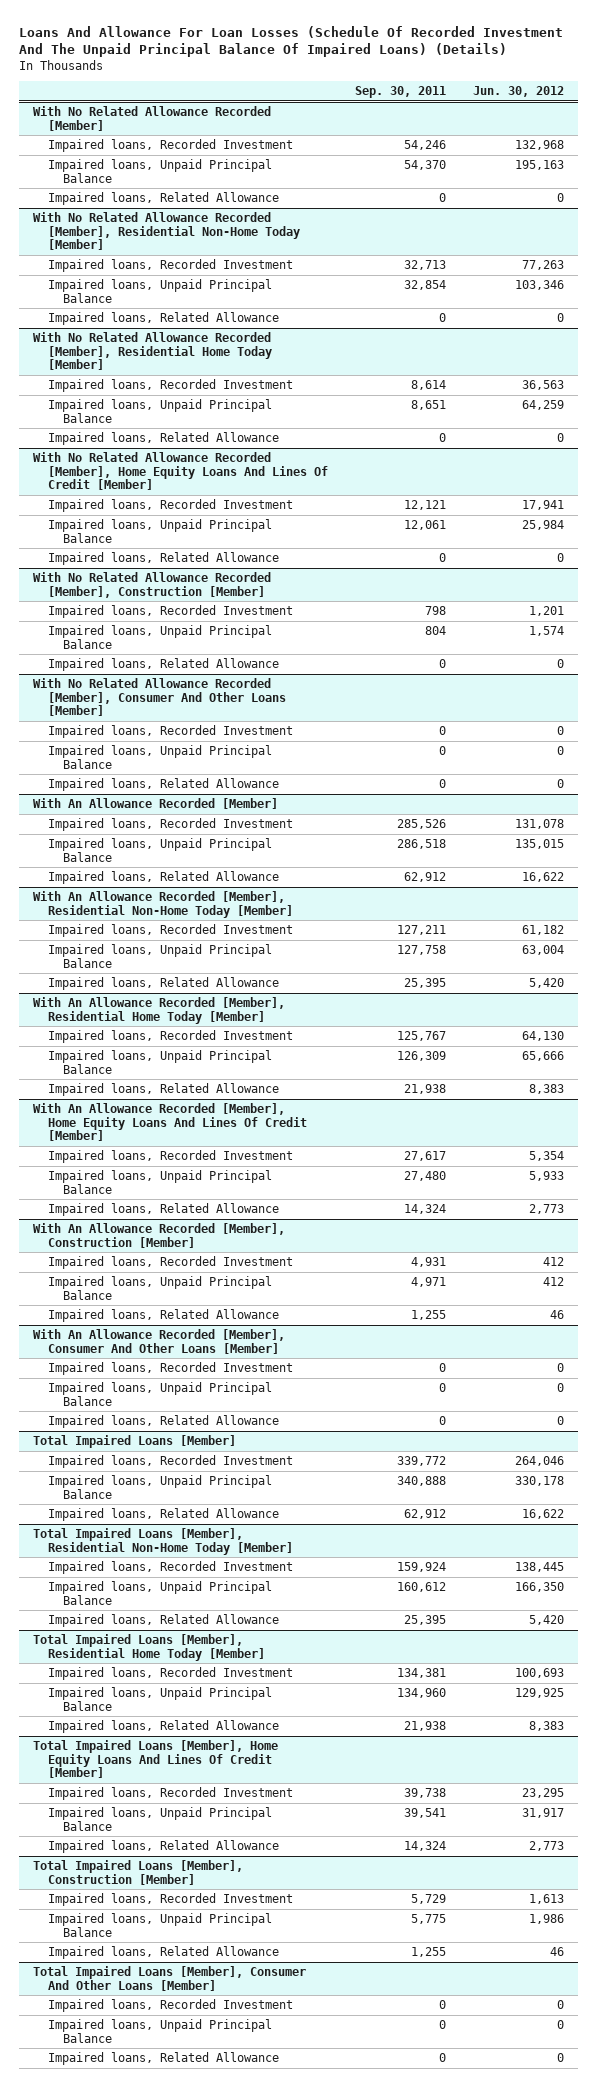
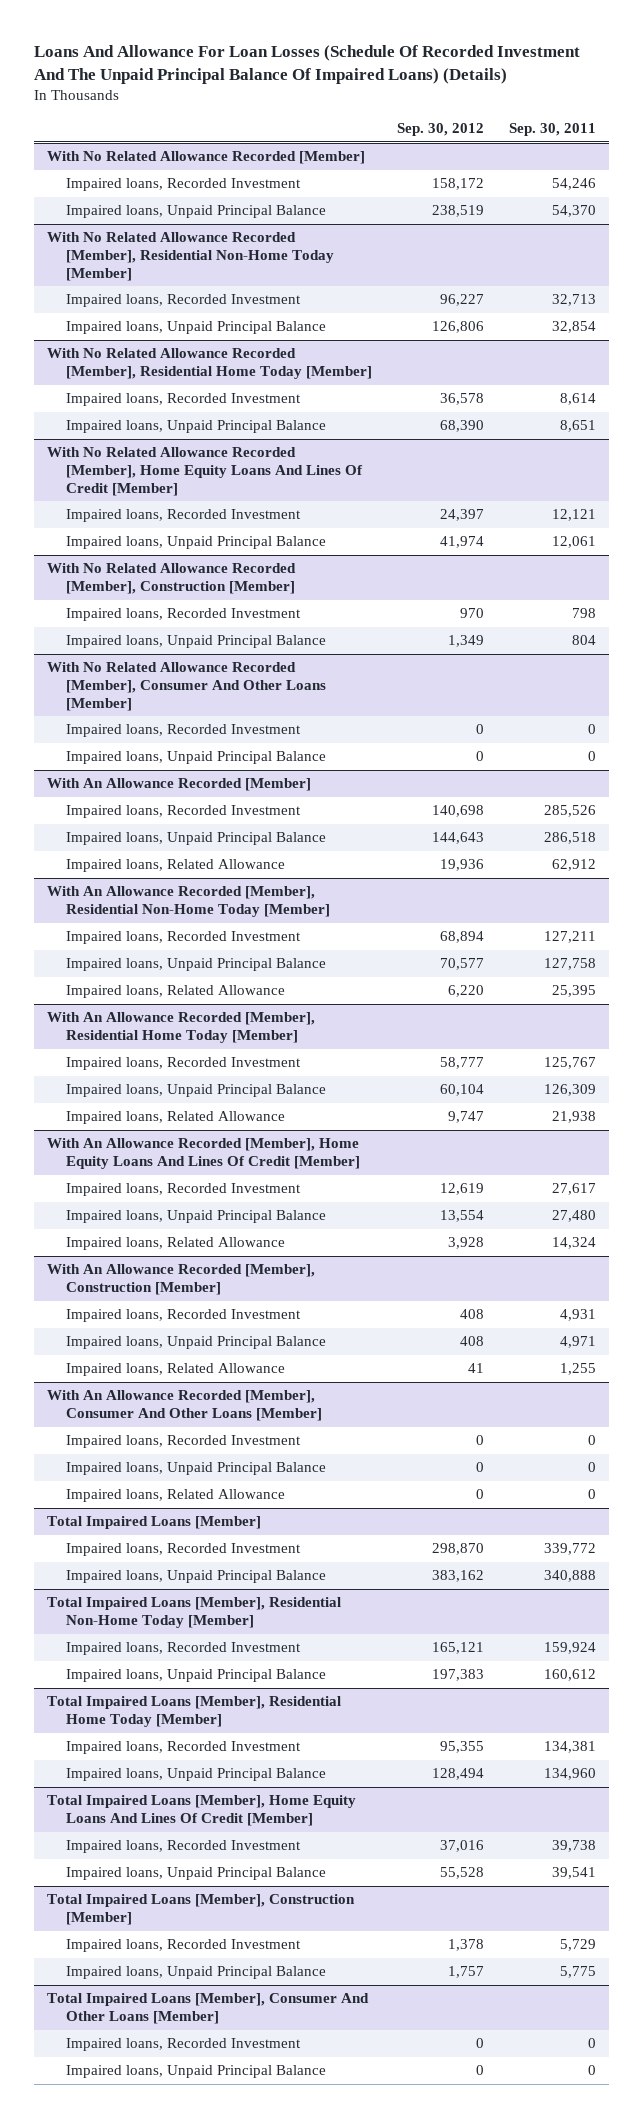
- | Sep. 30, 2011 | Jun. 30, 2012
+ | Sep. 30, 2012 | Sep. 30, 2011
@ With No Related Allowance Recorded [Member]
- Impaired loans, Related Allowance | 0 | 0
@ With No Related Allowance Recorded [Member], Residential Non-Home Today [Member]
- Impaired loans, Related Allowance | 0 | 0
@ With No Related Allowance Recorded [Member], Residential Home Today [Member]
- Impaired loans, Related Allowance | 0 | 0
@ With No Related Allowance Recorded [Member], Home Equity Loans And Lines Of Credit [Member]
- Impaired loans, Related Allowance | 0 | 0
@ With No Related Allowance Recorded [Member], Construction [Member]
- Impaired loans, Related Allowance | 0 | 0
@ With No Related Allowance Recorded [Member], Consumer And Other Loans [Member]
- Impaired loans, Related Allowance | 0 | 0
@ Total Impaired Loans [Member]
- Impaired loans, Related Allowance | 62,912 | 16,622
@ Total Impaired Loans [Member], Residential Non-Home Today [Member]
- Impaired loans, Related Allowance | 25,395 | 5,420
@ Total Impaired Loans [Member], Residential Home Today [Member]
- Impaired loans, Related Allowance | 21,938 | 8,383
@ Total Impaired Loans [Member], Home Equity Loans And Lines Of Credit [Member]
- Impaired loans, Related Allowance | 14,324 | 2,773
@ Total Impaired Loans [Member], Construction [Member]
- Impaired loans, Related Allowance | 1,255 | 46
@ Total Impaired Loans [Member], Consumer And Other Loans [Member]
- Impaired loans, Related Allowance | 0 | 0

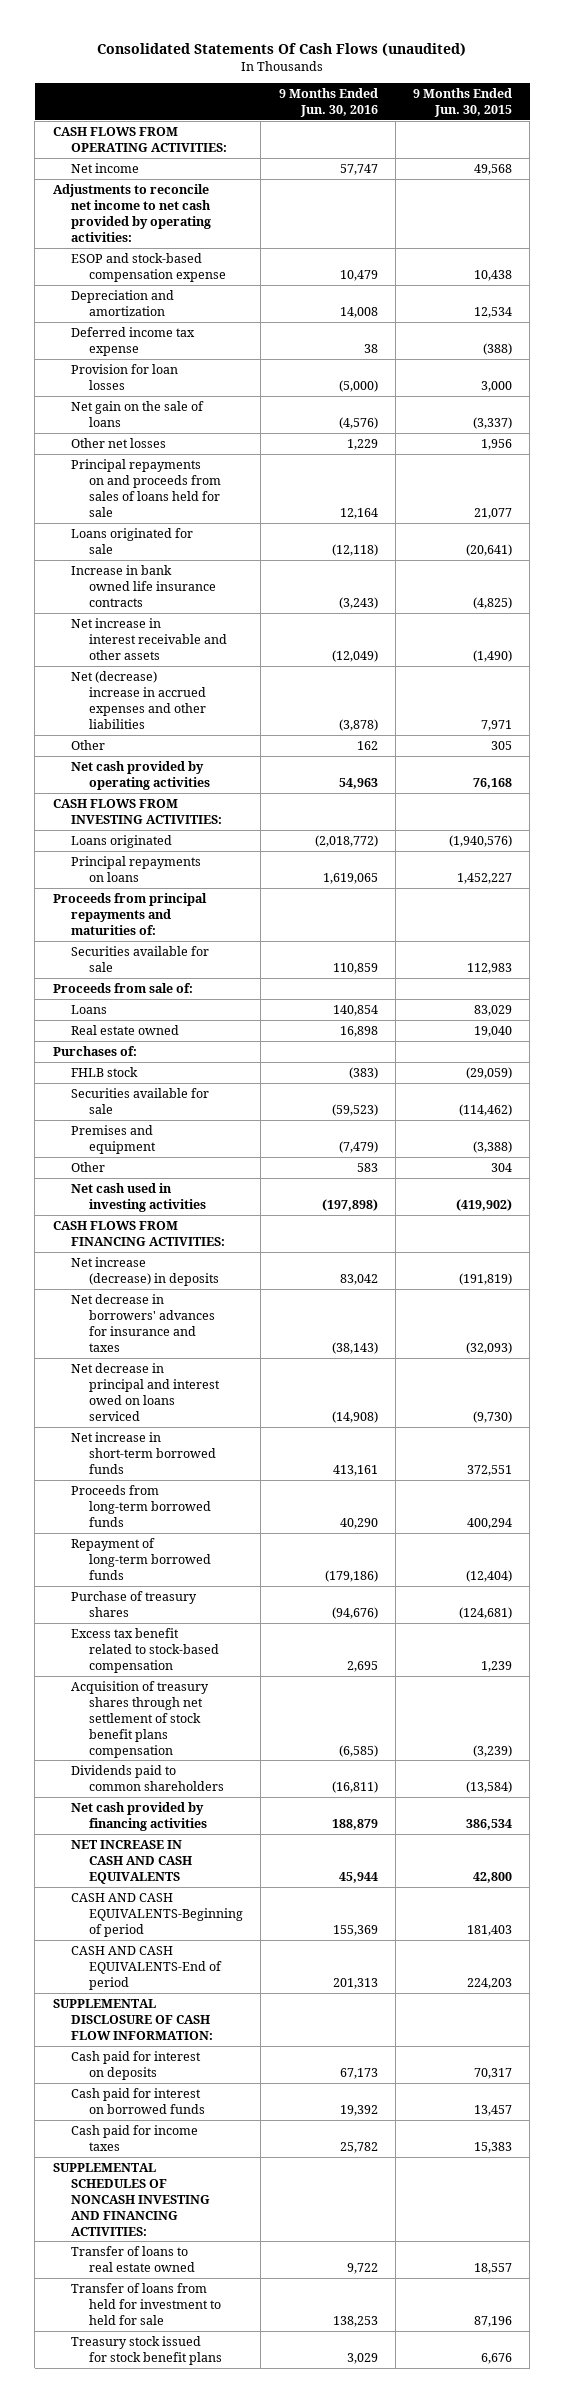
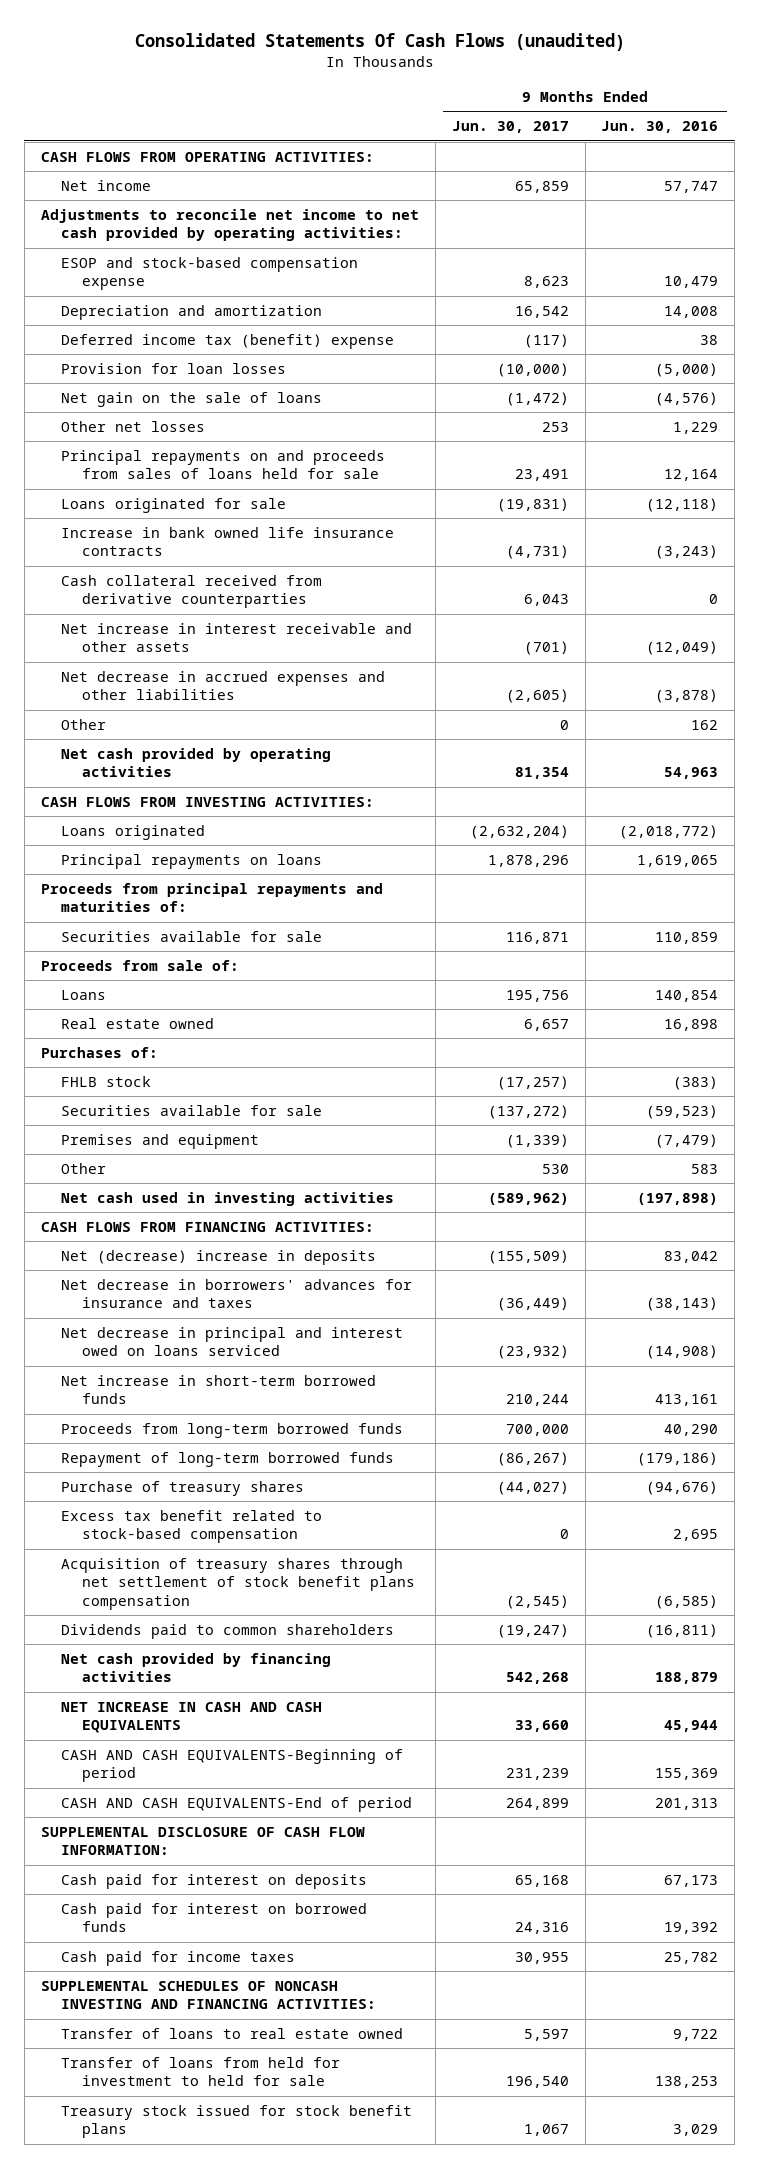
- | 9 Months Ended Jun. 30, 2016 | 9 Months Ended Jun. 30, 2015
+ | 9 Months Ended Jun. 30, 2017 | 9 Months Ended Jun. 30, 2016
- Deferred income tax expense | 38 | (388)
+ Deferred income tax (benefit) expense | (117) | 38
+ Cash collateral received from derivative counterparties | 6,043 | 0
- Net (decrease) increase in accrued expenses and other liabilities | (3,878) | 7,971
+ Net decrease in accrued expenses and other liabilities | (2,605) | (3,878)
- Net increase (decrease) in deposits | 83,042 | (191,819)
+ Net (decrease) increase in deposits | (155,509) | 83,042

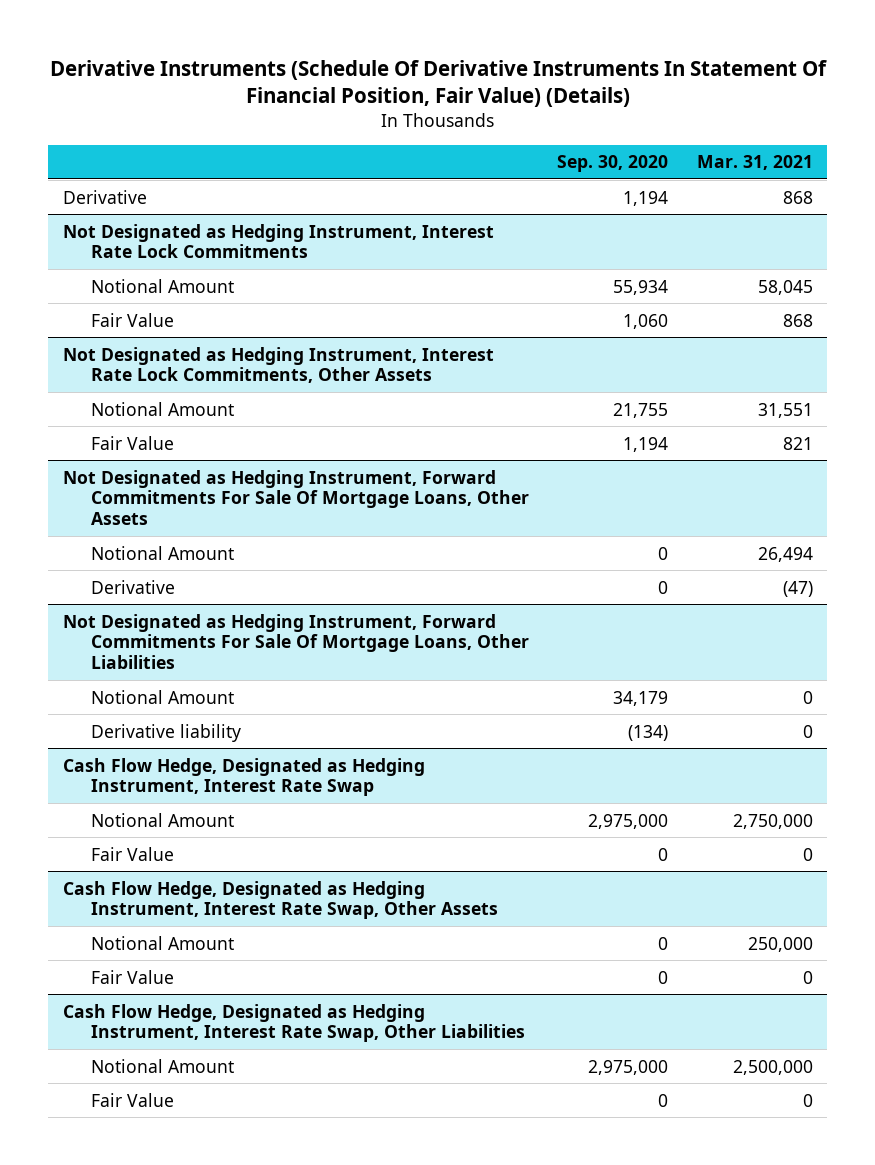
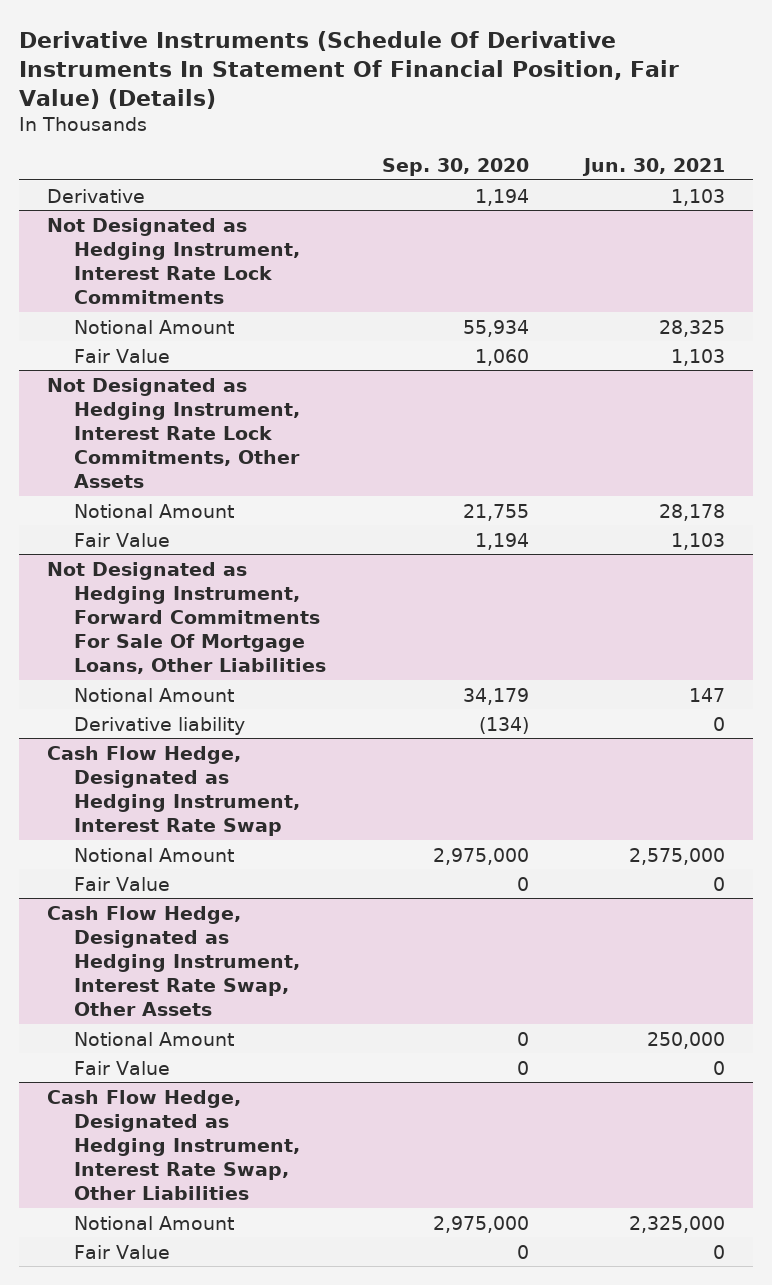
- | Sep. 30, 2020 | Mar. 31, 2021
+ | Sep. 30, 2020 | Jun. 30, 2021
- Not Designated as Hedging Instrument, Forward Commitments For Sale Of Mortgage Loans, Other Assets
- Notional Amount | 0 | 26,494
- Derivative | 0 | (47)

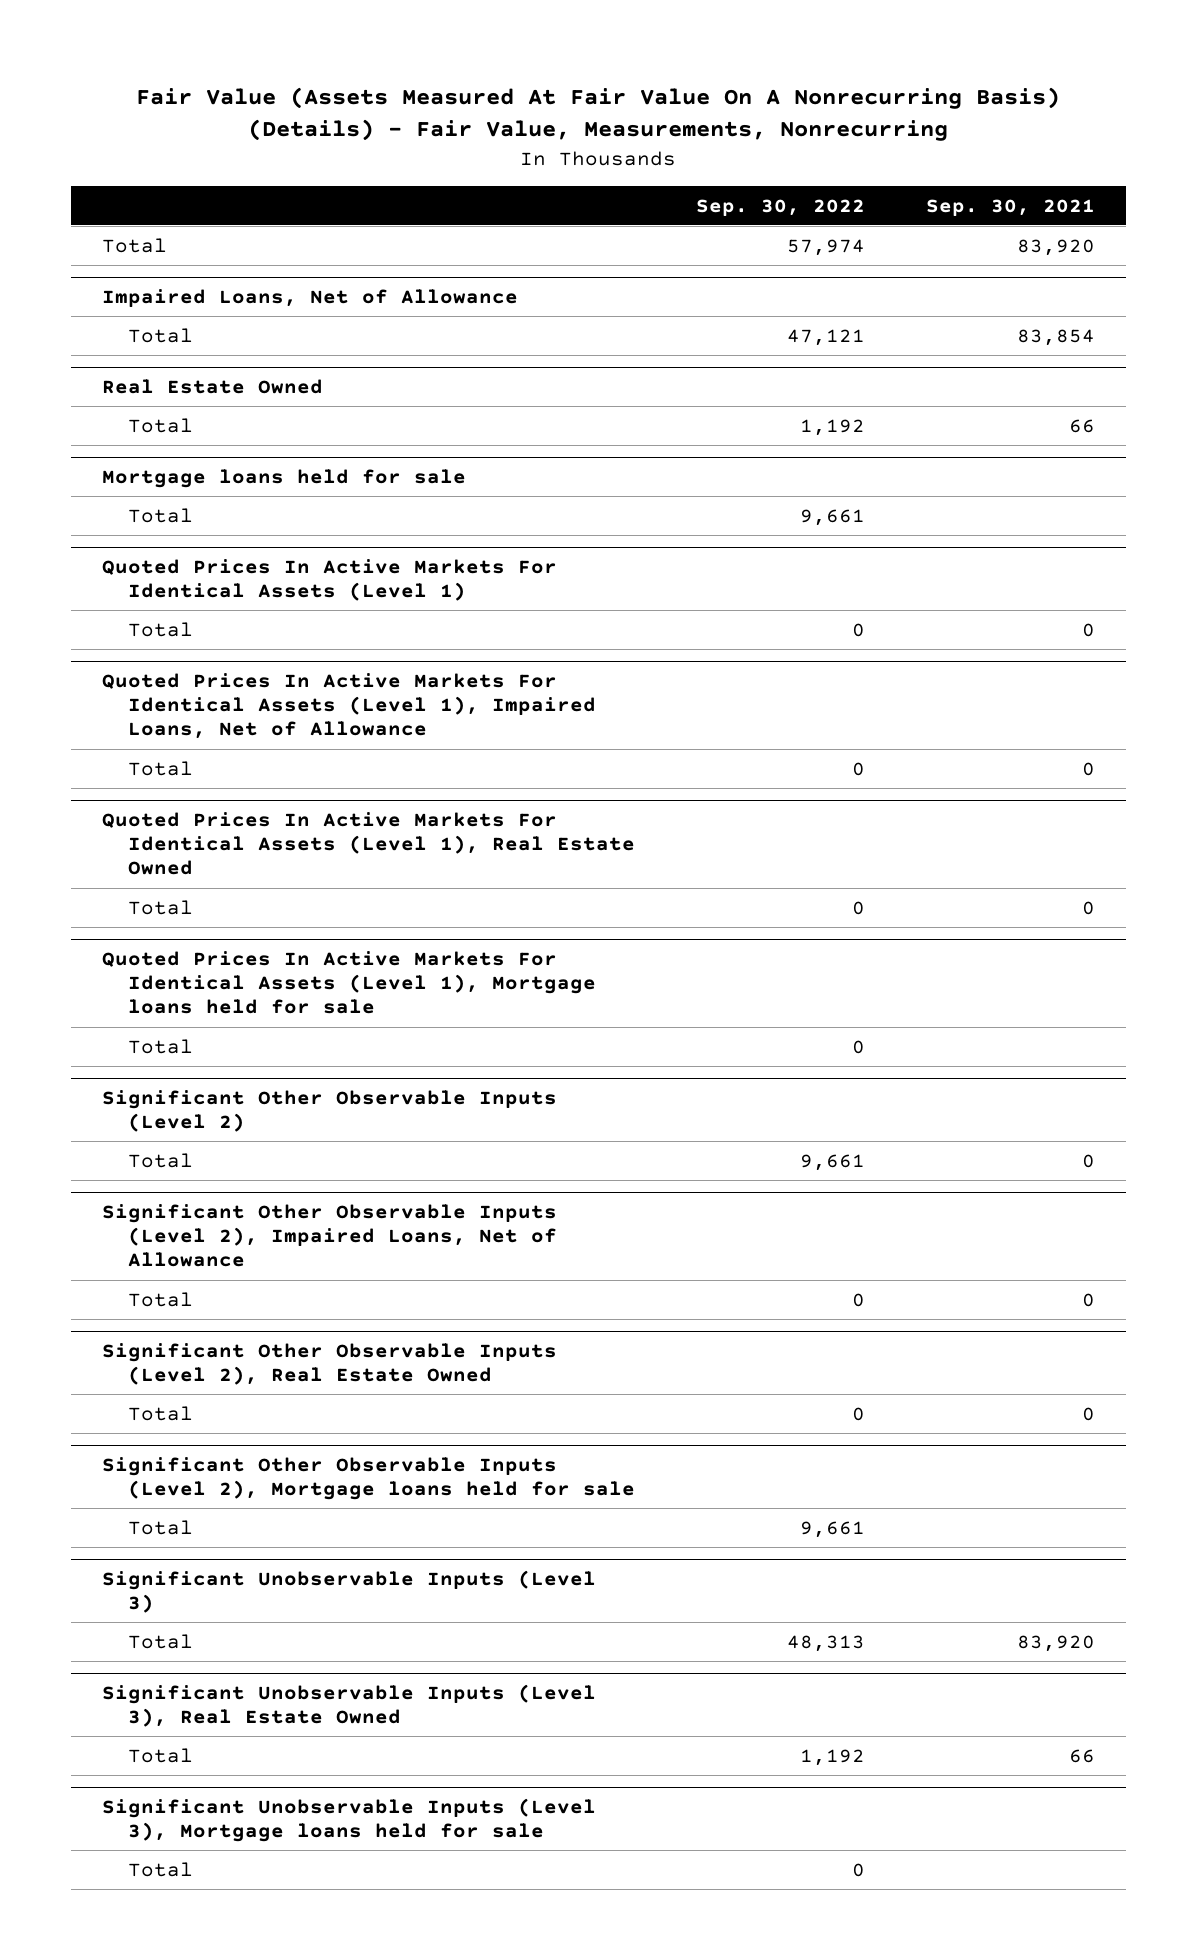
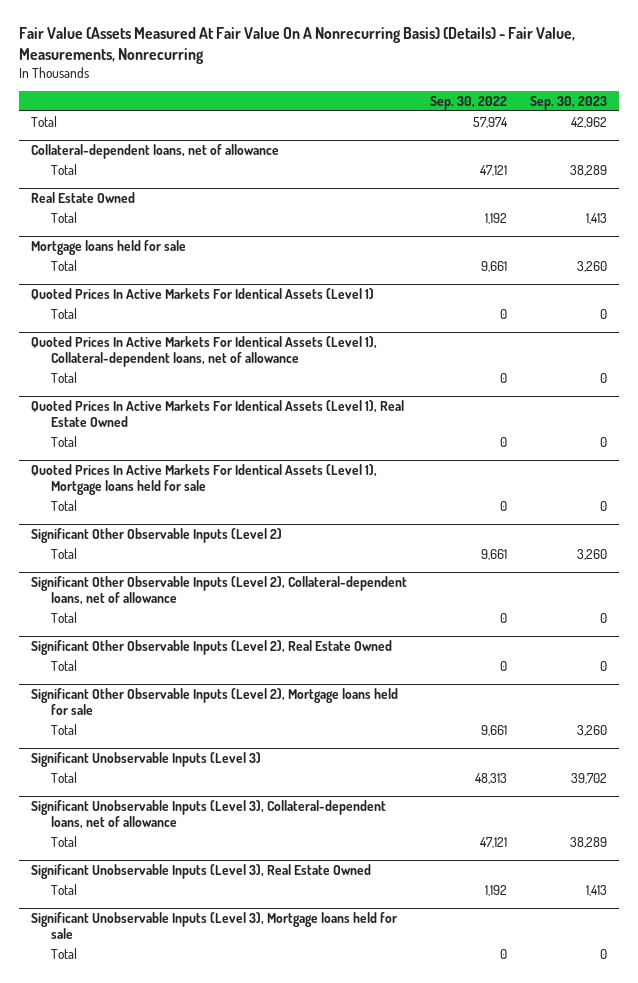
- | Sep. 30, 2022 | Sep. 30, 2021
+ | Sep. 30, 2022 | Sep. 30, 2023
- Impaired Loans, Net of Allowance
+ Collateral-dependent loans, net of allowance
- Quoted Prices In Active Markets For Identical Assets (Level 1), Impaired Loans, Net of Allowance
+ Quoted Prices In Active Markets For Identical Assets (Level 1), Collateral-dependent loans, net of allowance
- Significant Other Observable Inputs (Level 2), Impaired Loans, Net of Allowance
+ Significant Other Observable Inputs (Level 2), Collateral-dependent loans, net of allowance
+ Significant Unobservable Inputs (Level 3), Collateral-dependent loans, net of allowance
+ Total | 47,121 | 38,289

